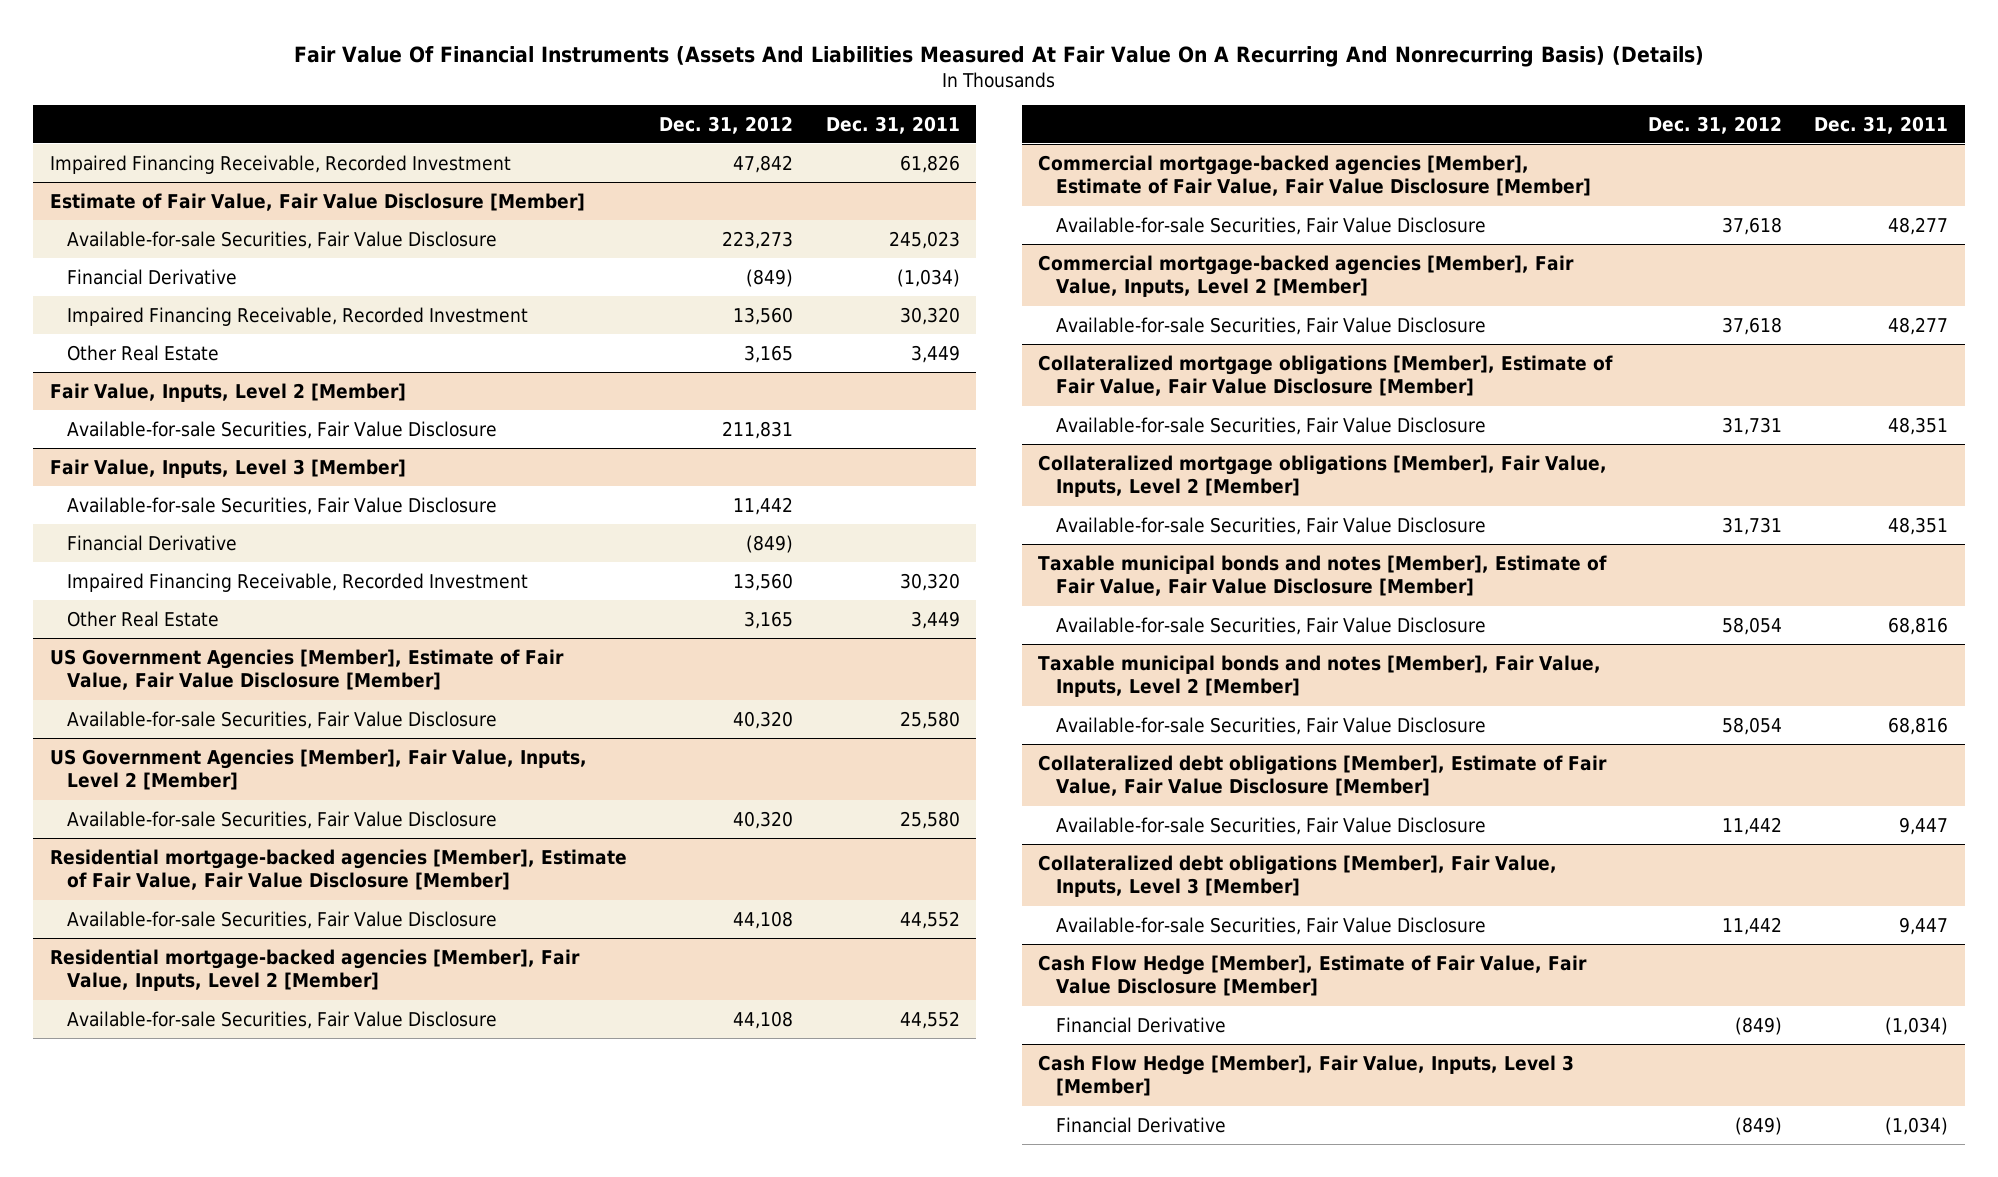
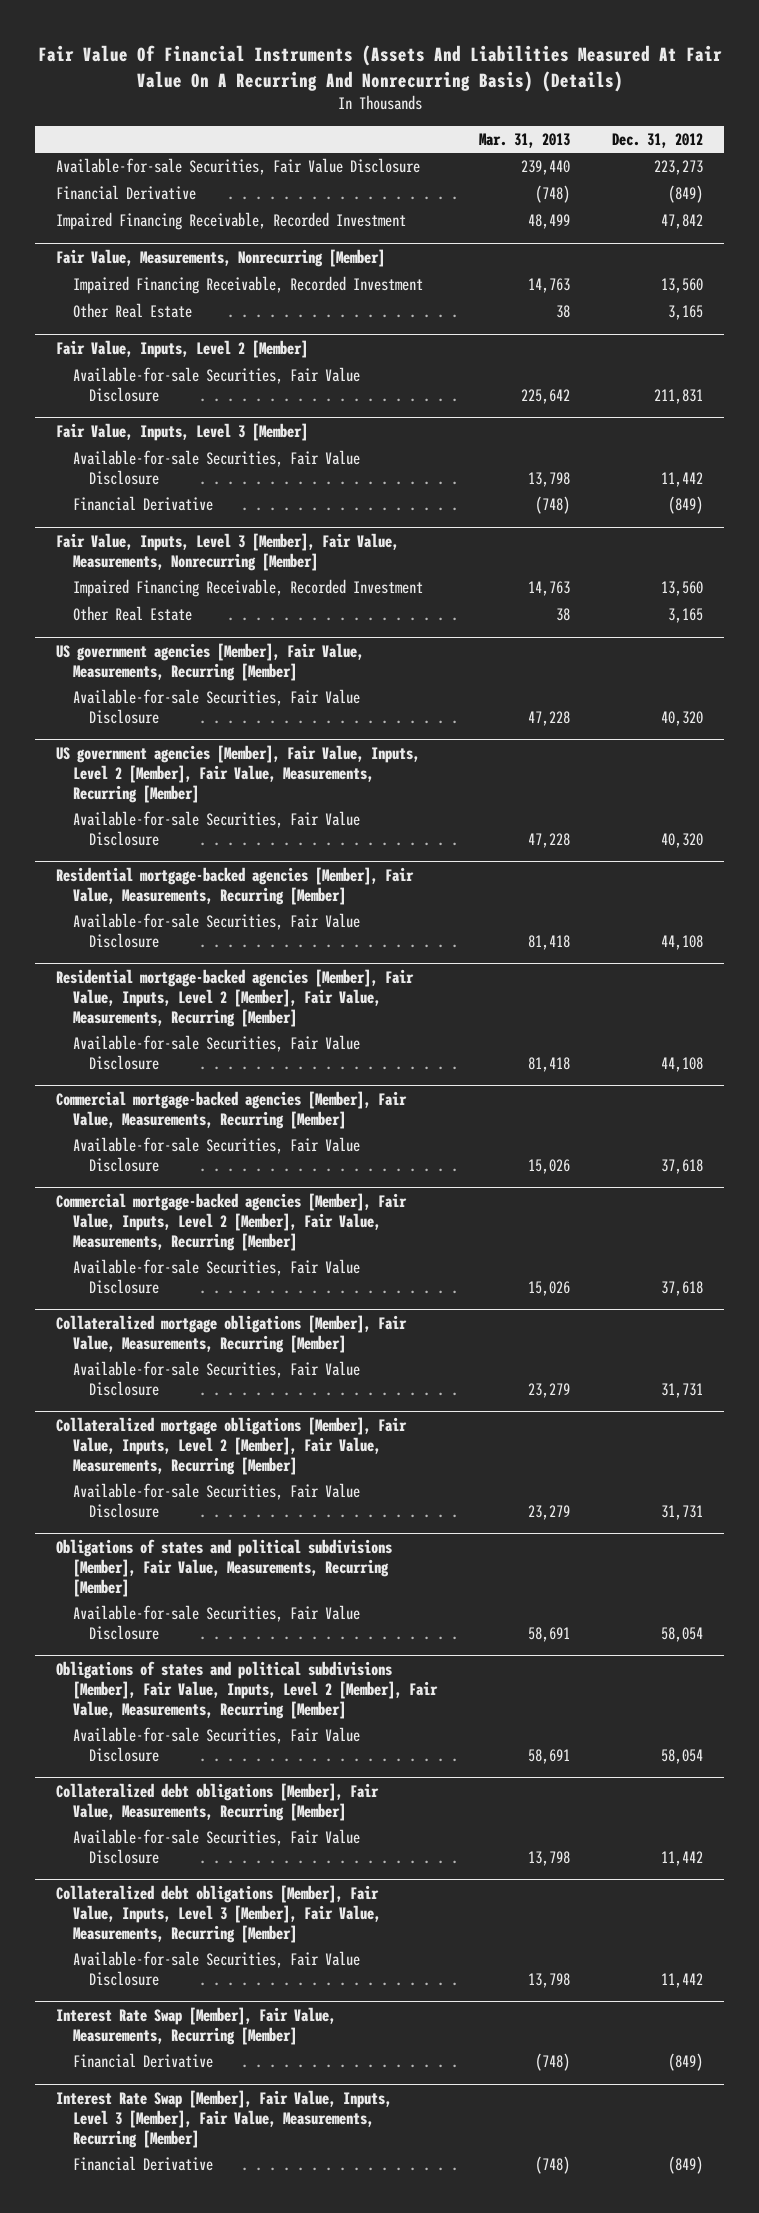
- | Dec. 31, 2012 | Dec. 31, 2011
+ | Mar. 31, 2013 | Dec. 31, 2012
- Estimate of Fair Value, Fair Value Disclosure [Member]
moved down: Impaired Financing Receivable, Recorded Investment | 48,499 | 47,842
+ Fair Value, Measurements, Nonrecurring [Member]
+ Fair Value, Inputs, Level 3 [Member], Fair Value, Measurements, Nonrecurring [Member]
- US Government Agencies [Member], Estimate of Fair Value, Fair Value Disclosure [Member]
+ US government agencies [Member], Fair Value, Measurements, Recurring [Member]
- US Government Agencies [Member], Fair Value, Inputs, Level 2 [Member]
+ US government agencies [Member], Fair Value, Inputs, Level 2 [Member], Fair Value, Measurements, Recurring [Member]
- Residential mortgage-backed agencies [Member], Estimate of Fair Value, Fair Value Disclosure [Member]
+ Residential mortgage-backed agencies [Member], Fair Value, Measurements, Recurring [Member]
- Residential mortgage-backed agencies [Member], Fair Value, Inputs, Level 2 [Member]
+ Residential mortgage-backed agencies [Member], Fair Value, Inputs, Level 2 [Member], Fair Value, Measurements, Recurring [Member]
- Commercial mortgage-backed agencies [Member], Estimate of Fair Value, Fair Value Disclosure [Member]
+ Commercial mortgage-backed agencies [Member], Fair Value, Measurements, Recurring [Member]
- Commercial mortgage-backed agencies [Member], Fair Value, Inputs, Level 2 [Member]
+ Commercial mortgage-backed agencies [Member], Fair Value, Inputs, Level 2 [Member], Fair Value, Measurements, Recurring [Member]
- Collateralized mortgage obligations [Member], Estimate of Fair Value, Fair Value Disclosure [Member]
+ Collateralized mortgage obligations [Member], Fair Value, Measurements, Recurring [Member]
- Collateralized mortgage obligations [Member], Fair Value, Inputs, Level 2 [Member]
+ Collateralized mortgage obligations [Member], Fair Value, Inputs, Level 2 [Member], Fair Value, Measurements, Recurring [Member]
- Taxable municipal bonds and notes [Member], Estimate of Fair Value, Fair Value Disclosure [Member]
+ Obligations of states and political subdivisions [Member], Fair Value, Measurements, Recurring [Member]
- Taxable municipal bonds and notes [Member], Fair Value, Inputs, Level 2 [Member]
+ Obligations of states and political subdivisions [Member], Fair Value, Inputs, Level 2 [Member], Fair Value, Measurements, Recurring [Member]
- Collateralized debt obligations [Member], Estimate of Fair Value, Fair Value Disclosure [Member]
+ Collateralized debt obligations [Member], Fair Value, Measurements, Recurring [Member]
- Collateralized debt obligations [Member], Fair Value, Inputs, Level 3 [Member]
+ Collateralized debt obligations [Member], Fair Value, Inputs, Level 3 [Member], Fair Value, Measurements, Recurring [Member]
- Cash Flow Hedge [Member], Estimate of Fair Value, Fair Value Disclosure [Member]
+ Interest Rate Swap [Member], Fair Value, Measurements, Recurring [Member]
- Cash Flow Hedge [Member], Fair Value, Inputs, Level 3 [Member]
+ Interest Rate Swap [Member], Fair Value, Inputs, Level 3 [Member], Fair Value, Measurements, Recurring [Member]

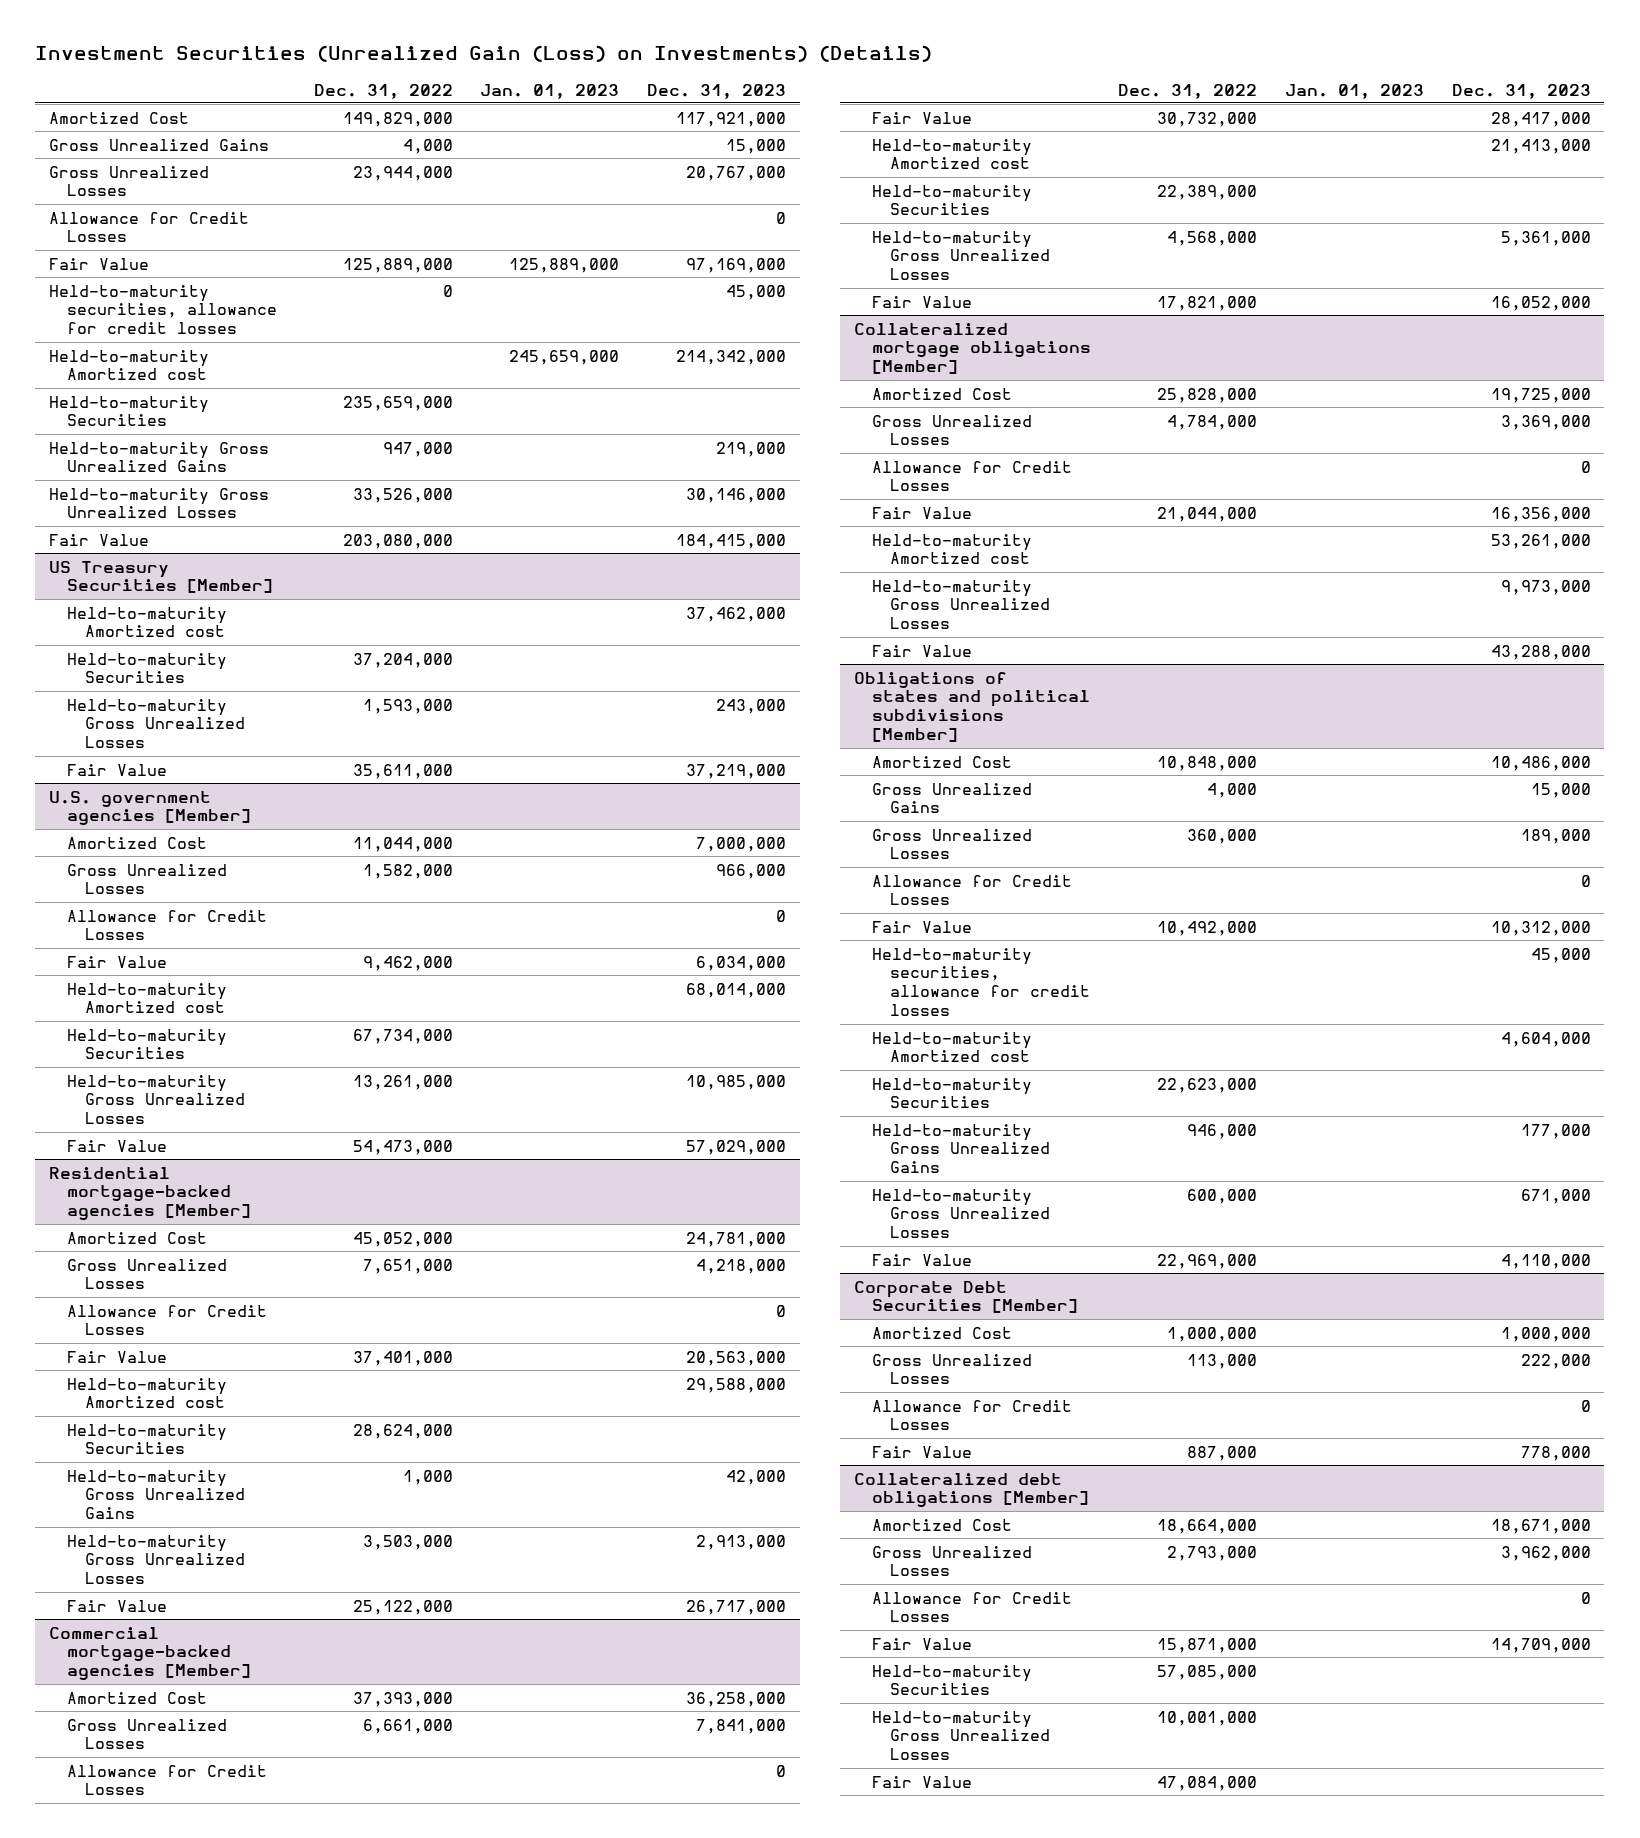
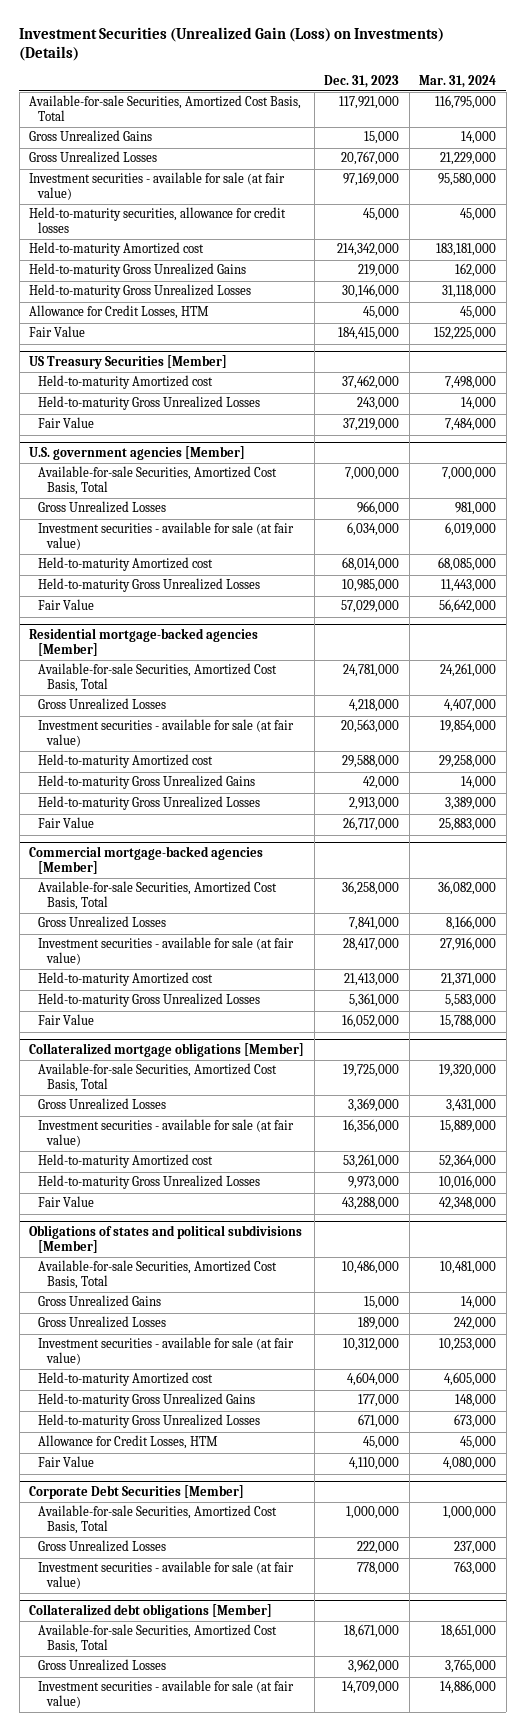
- | Dec. 31, 2022 | Jan. 01, 2023 | Dec. 31, 2023
+ | Dec. 31, 2023 | Mar. 31, 2024
- Amortized Cost | 149,829,000 | | 117,921,000
+ Available-for-sale Securities, Amortized Cost Basis, Total | 117,921,000 | 116,795,000
- Allowance for Credit Losses | | | 0
- Fair Value | 125,889,000 | 125,889,000 | 97,169,000
+ Investment securities - available for sale (at fair value) | 97,169,000 | 95,580,000
- Held-to-maturity Securities | 235,659,000 | |
+ Allowance for Credit Losses, HTM | 45,000 | 45,000
@ US Treasury Securities [Member]
- Held-to-maturity Securities | 37,204,000 | |
@ U.S. government agencies [Member]
- Amortized Cost | 11,044,000 | | 7,000,000
+ Available-for-sale Securities, Amortized Cost Basis, Total | 7,000,000 | 7,000,000
- Allowance for Credit Losses | | | 0
- Fair Value | 9,462,000 | | 6,034,000
+ Investment securities - available for sale (at fair value) | 6,034,000 | 6,019,000
- Held-to-maturity Securities | 67,734,000 | |
@ Residential mortgage-backed agencies [Member]
- Amortized Cost | 45,052,000 | | 24,781,000
+ Available-for-sale Securities, Amortized Cost Basis, Total | 24,781,000 | 24,261,000
- Allowance for Credit Losses | | | 0
- Fair Value | 37,401,000 | | 20,563,000
+ Investment securities - available for sale (at fair value) | 20,563,000 | 19,854,000
- Held-to-maturity Securities | 28,624,000 | |
@ Commercial mortgage-backed agencies [Member]
- Amortized Cost | 37,393,000 | | 36,258,000
+ Available-for-sale Securities, Amortized Cost Basis, Total | 36,258,000 | 36,082,000
- Allowance for Credit Losses | | | 0
- Fair Value | 30,732,000 | | 28,417,000
+ Investment securities - available for sale (at fair value) | 28,417,000 | 27,916,000
- Held-to-maturity Securities | 22,389,000 | |
@ Collateralized mortgage obligations [Member]
- Amortized Cost | 25,828,000 | | 19,725,000
+ Available-for-sale Securities, Amortized Cost Basis, Total | 19,725,000 | 19,320,000
- Allowance for Credit Losses | | | 0
- Fair Value | 21,044,000 | | 16,356,000
+ Investment securities - available for sale (at fair value) | 16,356,000 | 15,889,000
@ Obligations of states and political subdivisions [Member]
- Amortized Cost | 10,848,000 | | 10,486,000
+ Available-for-sale Securities, Amortized Cost Basis, Total | 10,486,000 | 10,481,000
- Allowance for Credit Losses | | | 0
- Fair Value | 10,492,000 | | 10,312,000
- Held-to-maturity securities, allowance for credit losses | | | 45,000
+ Investment securities - available for sale (at fair value) | 10,312,000 | 10,253,000
- Held-to-maturity Securities | 22,623,000 | |
+ Allowance for Credit Losses, HTM | 45,000 | 45,000
@ Corporate Debt Securities [Member]
- Amortized Cost | 1,000,000 | | 1,000,000
+ Available-for-sale Securities, Amortized Cost Basis, Total | 1,000,000 | 1,000,000
- Allowance for Credit Losses | | | 0
- Fair Value | 887,000 | | 778,000
+ Investment securities - available for sale (at fair value) | 778,000 | 763,000
@ Collateralized debt obligations [Member]
- Amortized Cost | 18,664,000 | | 18,671,000
+ Available-for-sale Securities, Amortized Cost Basis, Total | 18,671,000 | 18,651,000
- Allowance for Credit Losses | | | 0
- Fair Value | 15,871,000 | | 14,709,000
- Held-to-maturity Securities | 57,085,000 | |
- Held-to-maturity Gross Unrealized Losses | 10,001,000 | |
- Fair Value | 47,084,000 | |
+ Investment securities - available for sale (at fair value) | 14,709,000 | 14,886,000

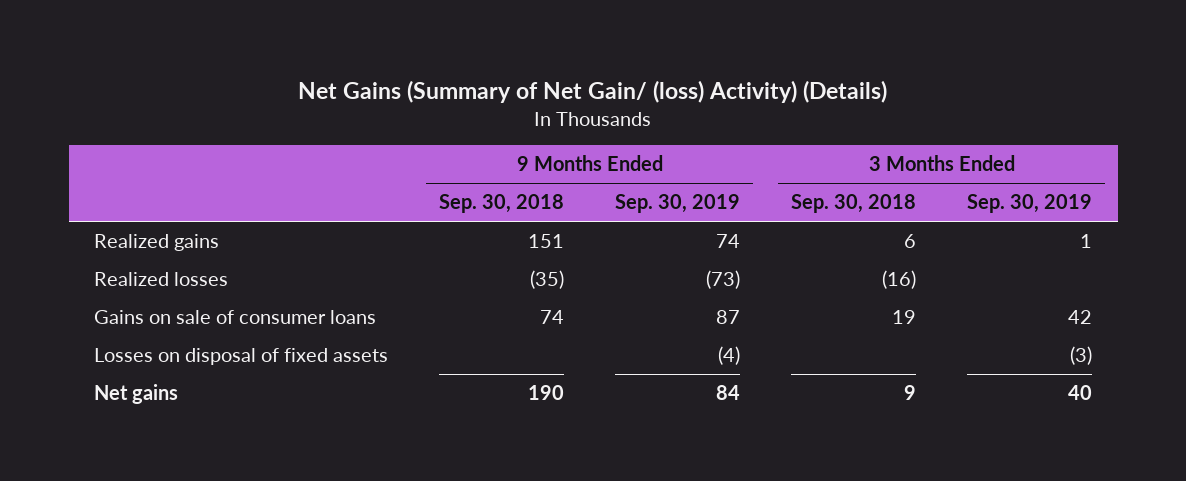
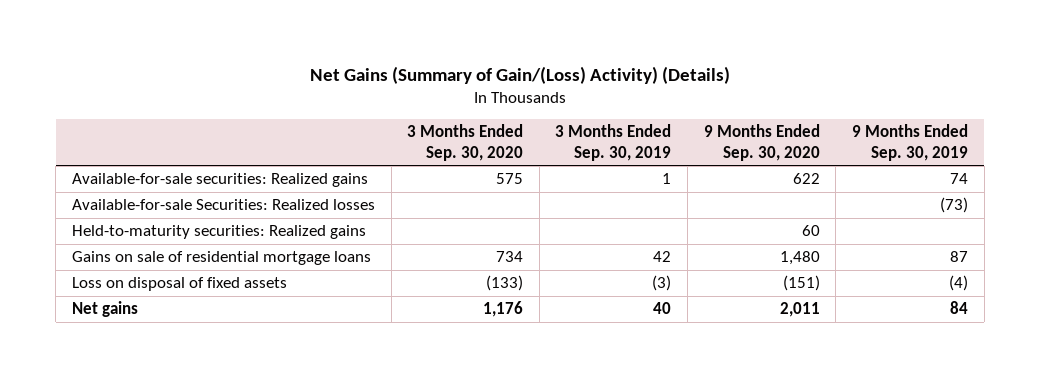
- Net Gains (Summary of Net Gain/ (loss) Activity) (Details)
+ Net Gains (Summary of Gain/(Loss) Activity) (Details)
- | 9 Months Ended Sep. 30, 2018 | 9 Months Ended Sep. 30, 2019 | 3 Months Ended Sep. 30, 2018 | 3 Months Ended Sep. 30, 2019
+ | 3 Months Ended Sep. 30, 2020 | 3 Months Ended Sep. 30, 2019 | 9 Months Ended Sep. 30, 2020 | 9 Months Ended Sep. 30, 2019
- Realized gains | 151 | 74 | 6 | 1
- Realized losses | (35) | (73) | (16) |
- Gains on sale of consumer loans | 74 | 87 | 19 | 42
- Losses on disposal of fixed assets | | (4) | | (3)
+ Available-for-sale securities: Realized gains | 575 | 1 | 622 | 74
+ Available-for-sale Securities: Realized losses | | | | (73)
+ Held-to-maturity securities: Realized gains | | | 60 |
+ Gains on sale of residential mortgage loans | 734 | 42 | 1,480 | 87
+ Loss on disposal of fixed assets | (133) | (3) | (151) | (4)

